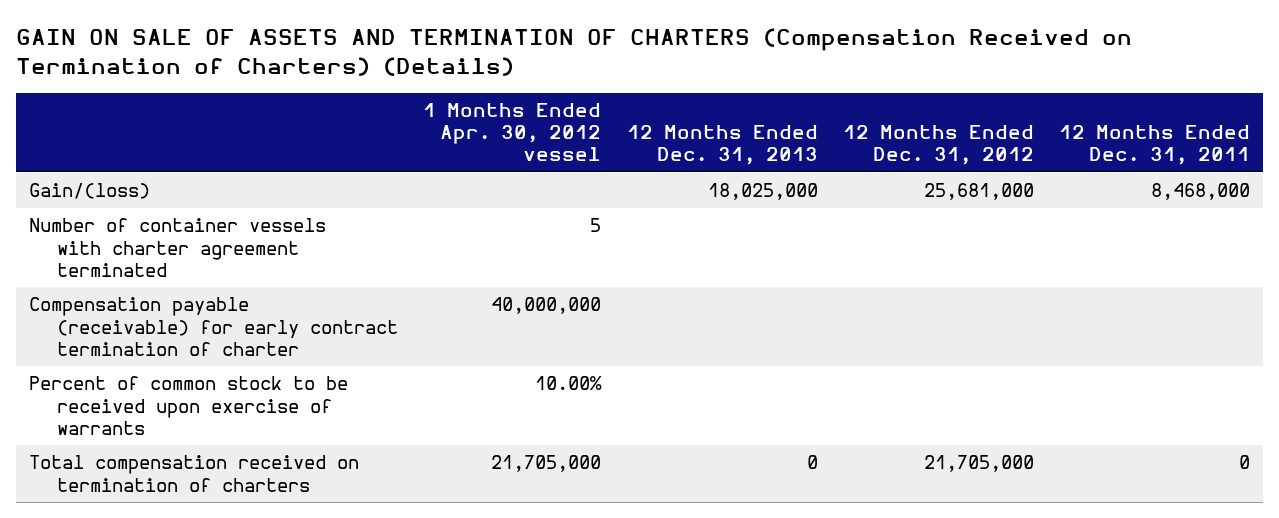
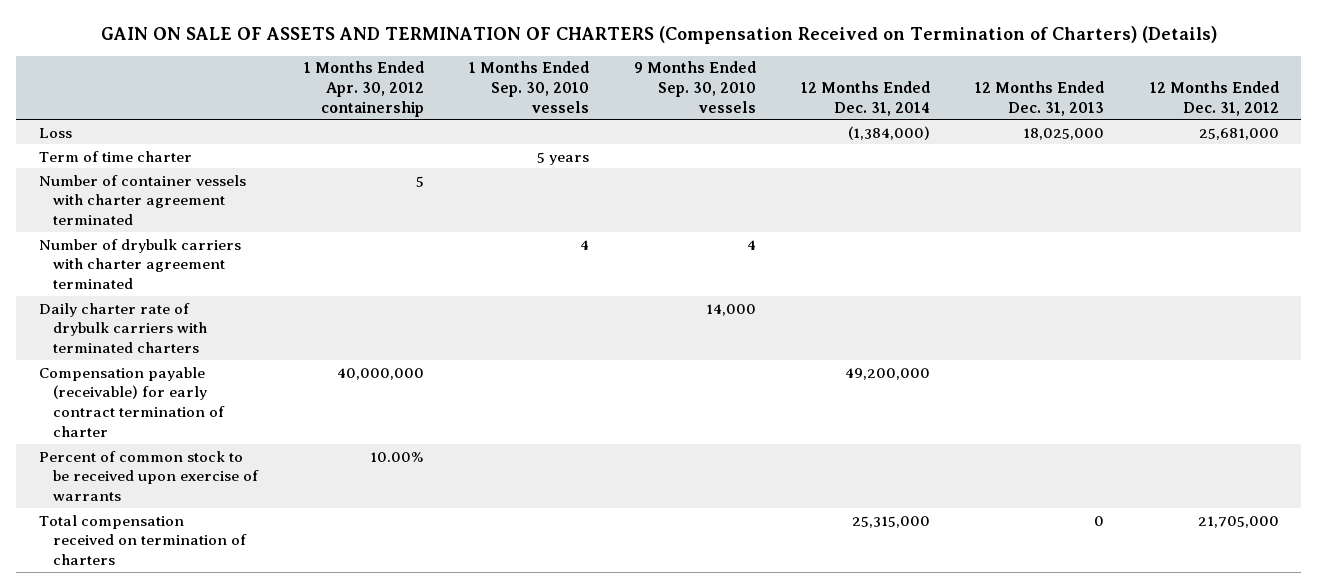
- | 1 Months Ended Apr. 30, 2012 vessel | 12 Months Ended Dec. 31, 2013 | 12 Months Ended Dec. 31, 2012 | 12 Months Ended Dec. 31, 2011
+ | 1 Months Ended Apr. 30, 2012 containership | 1 Months Ended Sep. 30, 2010 vessels | 9 Months Ended Sep. 30, 2010 vessels | 12 Months Ended Dec. 31, 2014 | 12 Months Ended Dec. 31, 2013 | 12 Months Ended Dec. 31, 2012
- Gain/(loss) | | 18,025,000 | 25,681,000 | 8,468,000
+ Loss | | | | (1,384,000) | 18,025,000 | 25,681,000
+ Term of time charter | | 5 years | | | |
+ Number of drybulk carriers with charter agreement terminated | | 4 | 4 | | |
+ Daily charter rate of drybulk carriers with terminated charters | | | 14,000 | | |

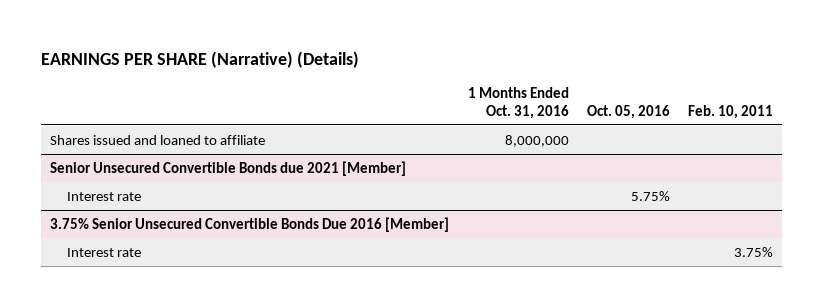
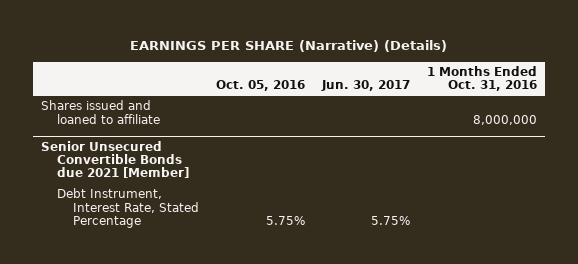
- | 1 Months Ended Oct. 31, 2016 | Oct. 05, 2016 | Feb. 10, 2011
+ | Oct. 05, 2016 | Jun. 30, 2017 | 1 Months Ended Oct. 31, 2016
@ Senior Unsecured Convertible Bonds due 2021 [Member]
- Interest rate | | 5.75% |
- 3.75% Senior Unsecured Convertible Bonds Due 2016 [Member]
- Interest rate | | | 3.75%
@ Senior Unsecured Convertible Bonds due 2021 [Member]
+ Debt Instrument, Interest Rate, Stated Percentage | 5.75% | 5.75% |

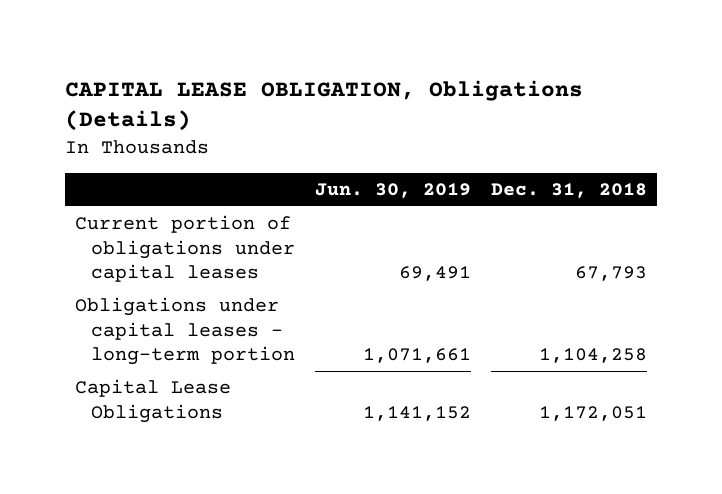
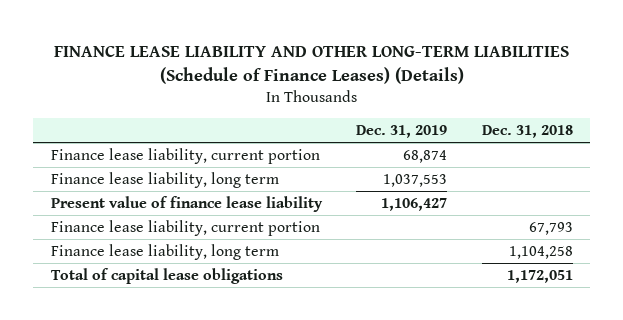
- CAPITAL LEASE OBLIGATION, Obligations (Details)
+ FINANCE LEASE LIABILITY AND OTHER LONG-TERM LIABILITIES (Schedule of Finance Leases) (Details)
- | Jun. 30, 2019 | Dec. 31, 2018
+ | Dec. 31, 2019 | Dec. 31, 2018
- Current portion of obligations under capital leases | 69,491 | 67,793
- Obligations under capital leases - long-term portion | 1,071,661 | 1,104,258
- Capital Lease Obligations | 1,141,152 | 1,172,051
+ Finance lease liability, current portion | 68,874 |
+ Finance lease liability, long term | 1,037,553 |
+ Present value of finance lease liability | 1,106,427 |
+ Finance lease liability, current portion | | 67,793
+ Finance lease liability, long term | | 1,104,258
+ Total of capital lease obligations | | 1,172,051

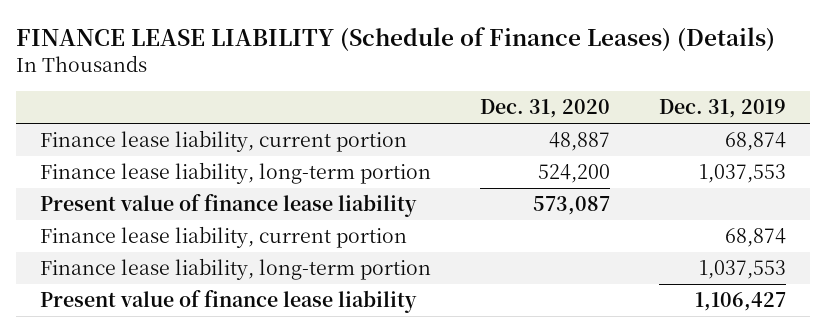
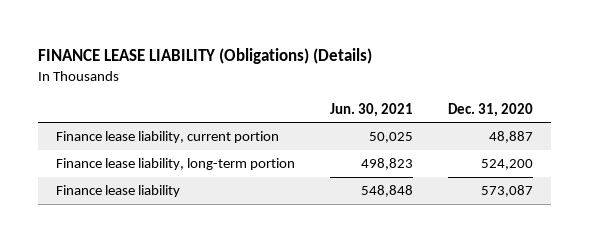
- FINANCE LEASE LIABILITY (Schedule of Finance Leases) (Details)
+ FINANCE LEASE LIABILITY (Obligations) (Details)
- | Dec. 31, 2020 | Dec. 31, 2019
+ | Jun. 30, 2021 | Dec. 31, 2020
- Present value of finance lease liability | 573,087 |
- Finance lease liability, current portion | | 68,874
- Finance lease liability, long-term portion | | 1,037,553
- Present value of finance lease liability | | 1,106,427
+ Finance lease liability | 548,848 | 573,087

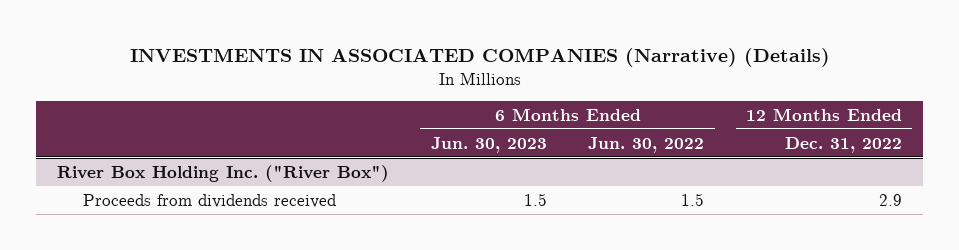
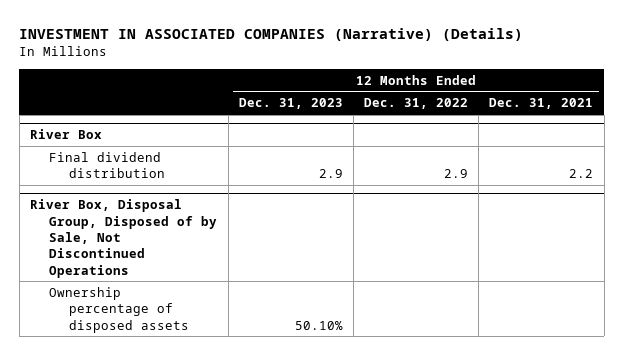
- INVESTMENTS IN ASSOCIATED COMPANIES (Narrative) (Details)
+ INVESTMENT IN ASSOCIATED COMPANIES (Narrative) (Details)
- | 6 Months Ended Jun. 30, 2023 | 6 Months Ended Jun. 30, 2022 | 12 Months Ended Dec. 31, 2022
+ | 12 Months Ended Dec. 31, 2023 | 12 Months Ended Dec. 31, 2022 | 12 Months Ended Dec. 31, 2021
- River Box Holding Inc. ("River Box")
- Proceeds from dividends received | 1.5 | 1.5 | 2.9
+ River Box
+ Final dividend distribution | 2.9 | 2.9 | 2.2
+ River Box, Disposal Group, Disposed of by Sale, Not Discontinued Operations
+ Ownership percentage of disposed assets | 50.10% | |

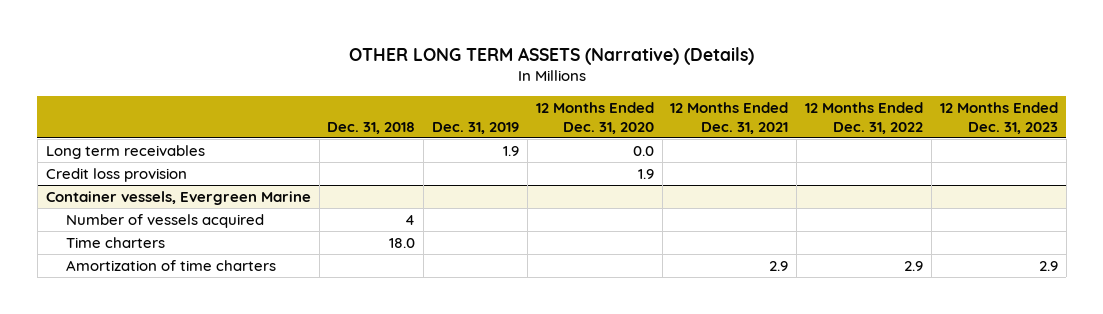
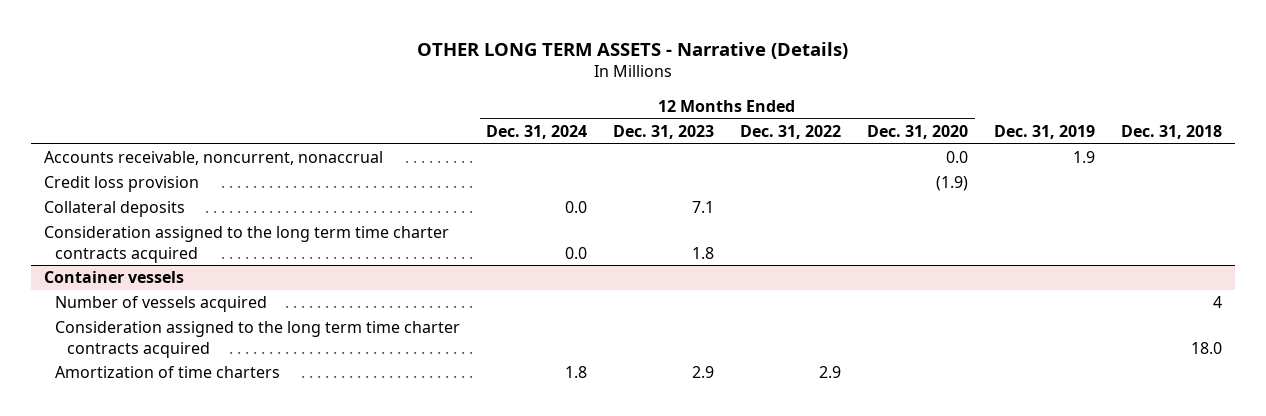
- OTHER LONG TERM ASSETS (Narrative) (Details)
+ OTHER LONG TERM ASSETS - Narrative (Details)
- | Dec. 31, 2018 | Dec. 31, 2019 | 12 Months Ended Dec. 31, 2020 | 12 Months Ended Dec. 31, 2021 | 12 Months Ended Dec. 31, 2022 | 12 Months Ended Dec. 31, 2023
+ | 12 Months Ended Dec. 31, 2024 | 12 Months Ended Dec. 31, 2023 | 12 Months Ended Dec. 31, 2022 | 12 Months Ended Dec. 31, 2020 | Dec. 31, 2019 | Dec. 31, 2018
- Long term receivables | | 1.9 | 0.0 | | |
- Credit loss provision | | | 1.9 | | |
- Container vessels, Evergreen Marine
+ Accounts receivable, noncurrent, nonaccrual | | | | 0.0 | 1.9 |
+ Credit loss provision | | | | (1.9) | |
+ Collateral deposits | 0.0 | 7.1 | | | |
+ Consideration assigned to the long term time charter contracts acquired | 0.0 | 1.8 | | | |
+ Container vessels
- Time charters | 18.0 | | | | |
+ Consideration assigned to the long term time charter contracts acquired | | | | | | 18.0

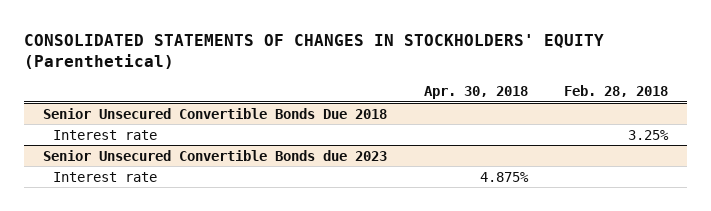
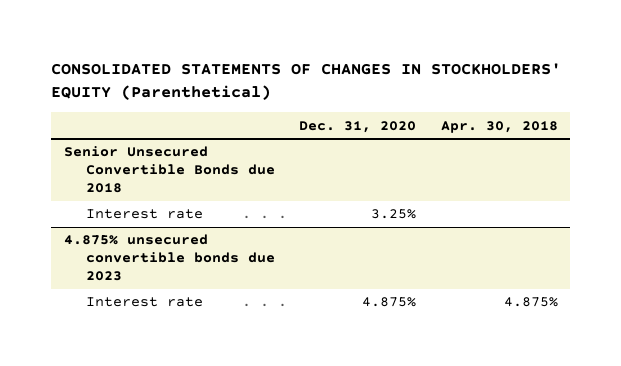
- | Apr. 30, 2018 | Feb. 28, 2018
+ | Dec. 31, 2020 | Apr. 30, 2018
- Senior Unsecured Convertible Bonds Due 2018
+ Senior Unsecured Convertible Bonds due 2018
- Senior Unsecured Convertible Bonds due 2023
+ 4.875% unsecured convertible bonds due 2023

